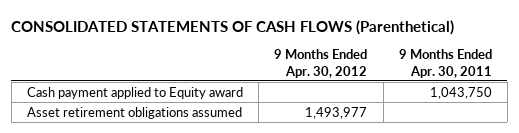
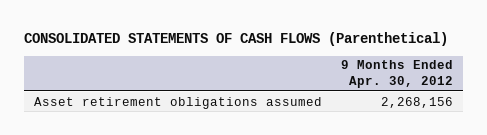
- | 9 Months Ended Apr. 30, 2012 | 9 Months Ended Apr. 30, 2011
+ | 9 Months Ended Apr. 30, 2012
- Cash payment applied to Equity award | | 1,043,750
- Asset retirement obligations assumed | 1,493,977 |
+ Asset retirement obligations assumed | 2,268,156

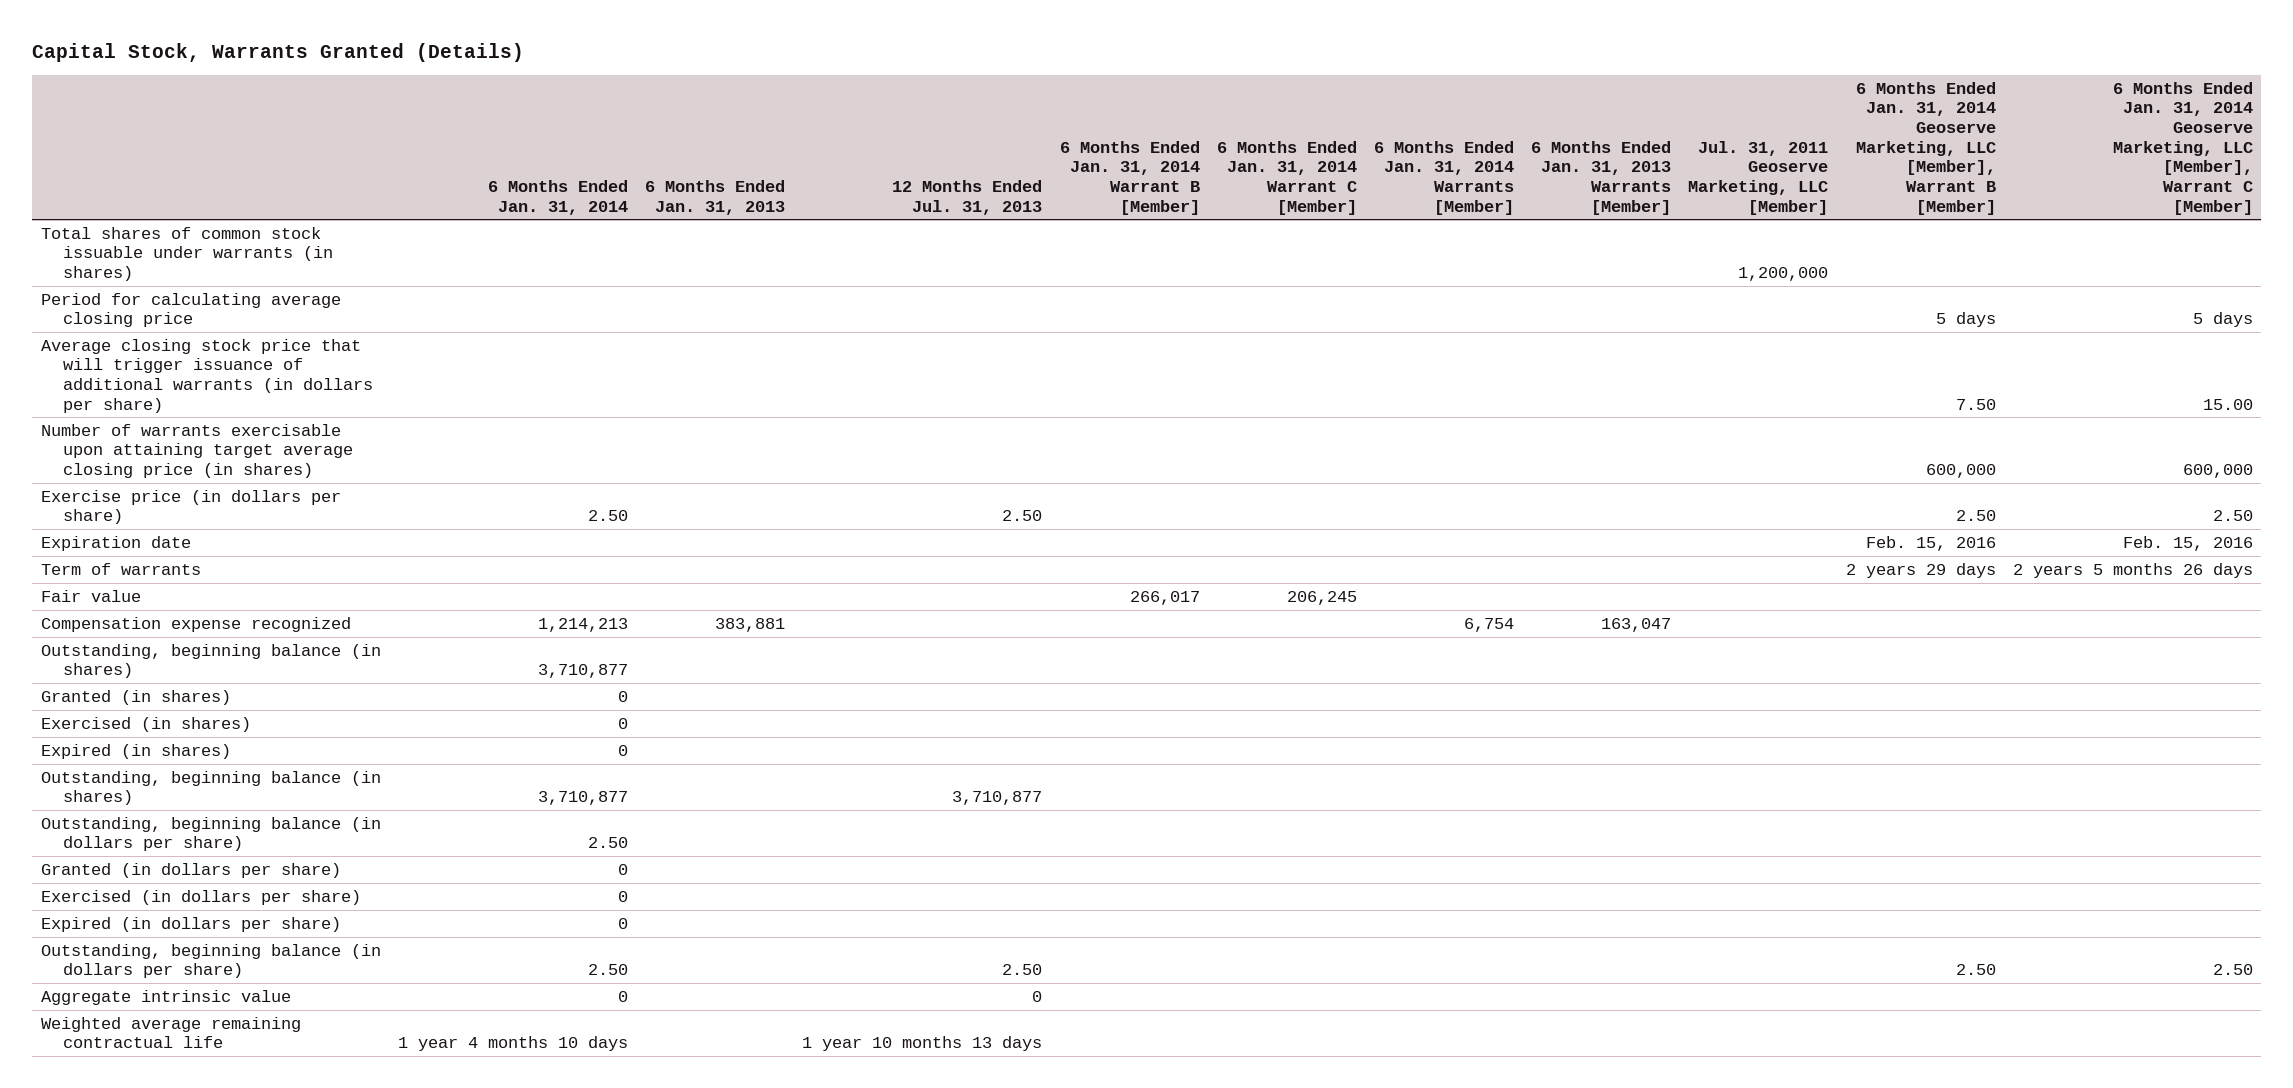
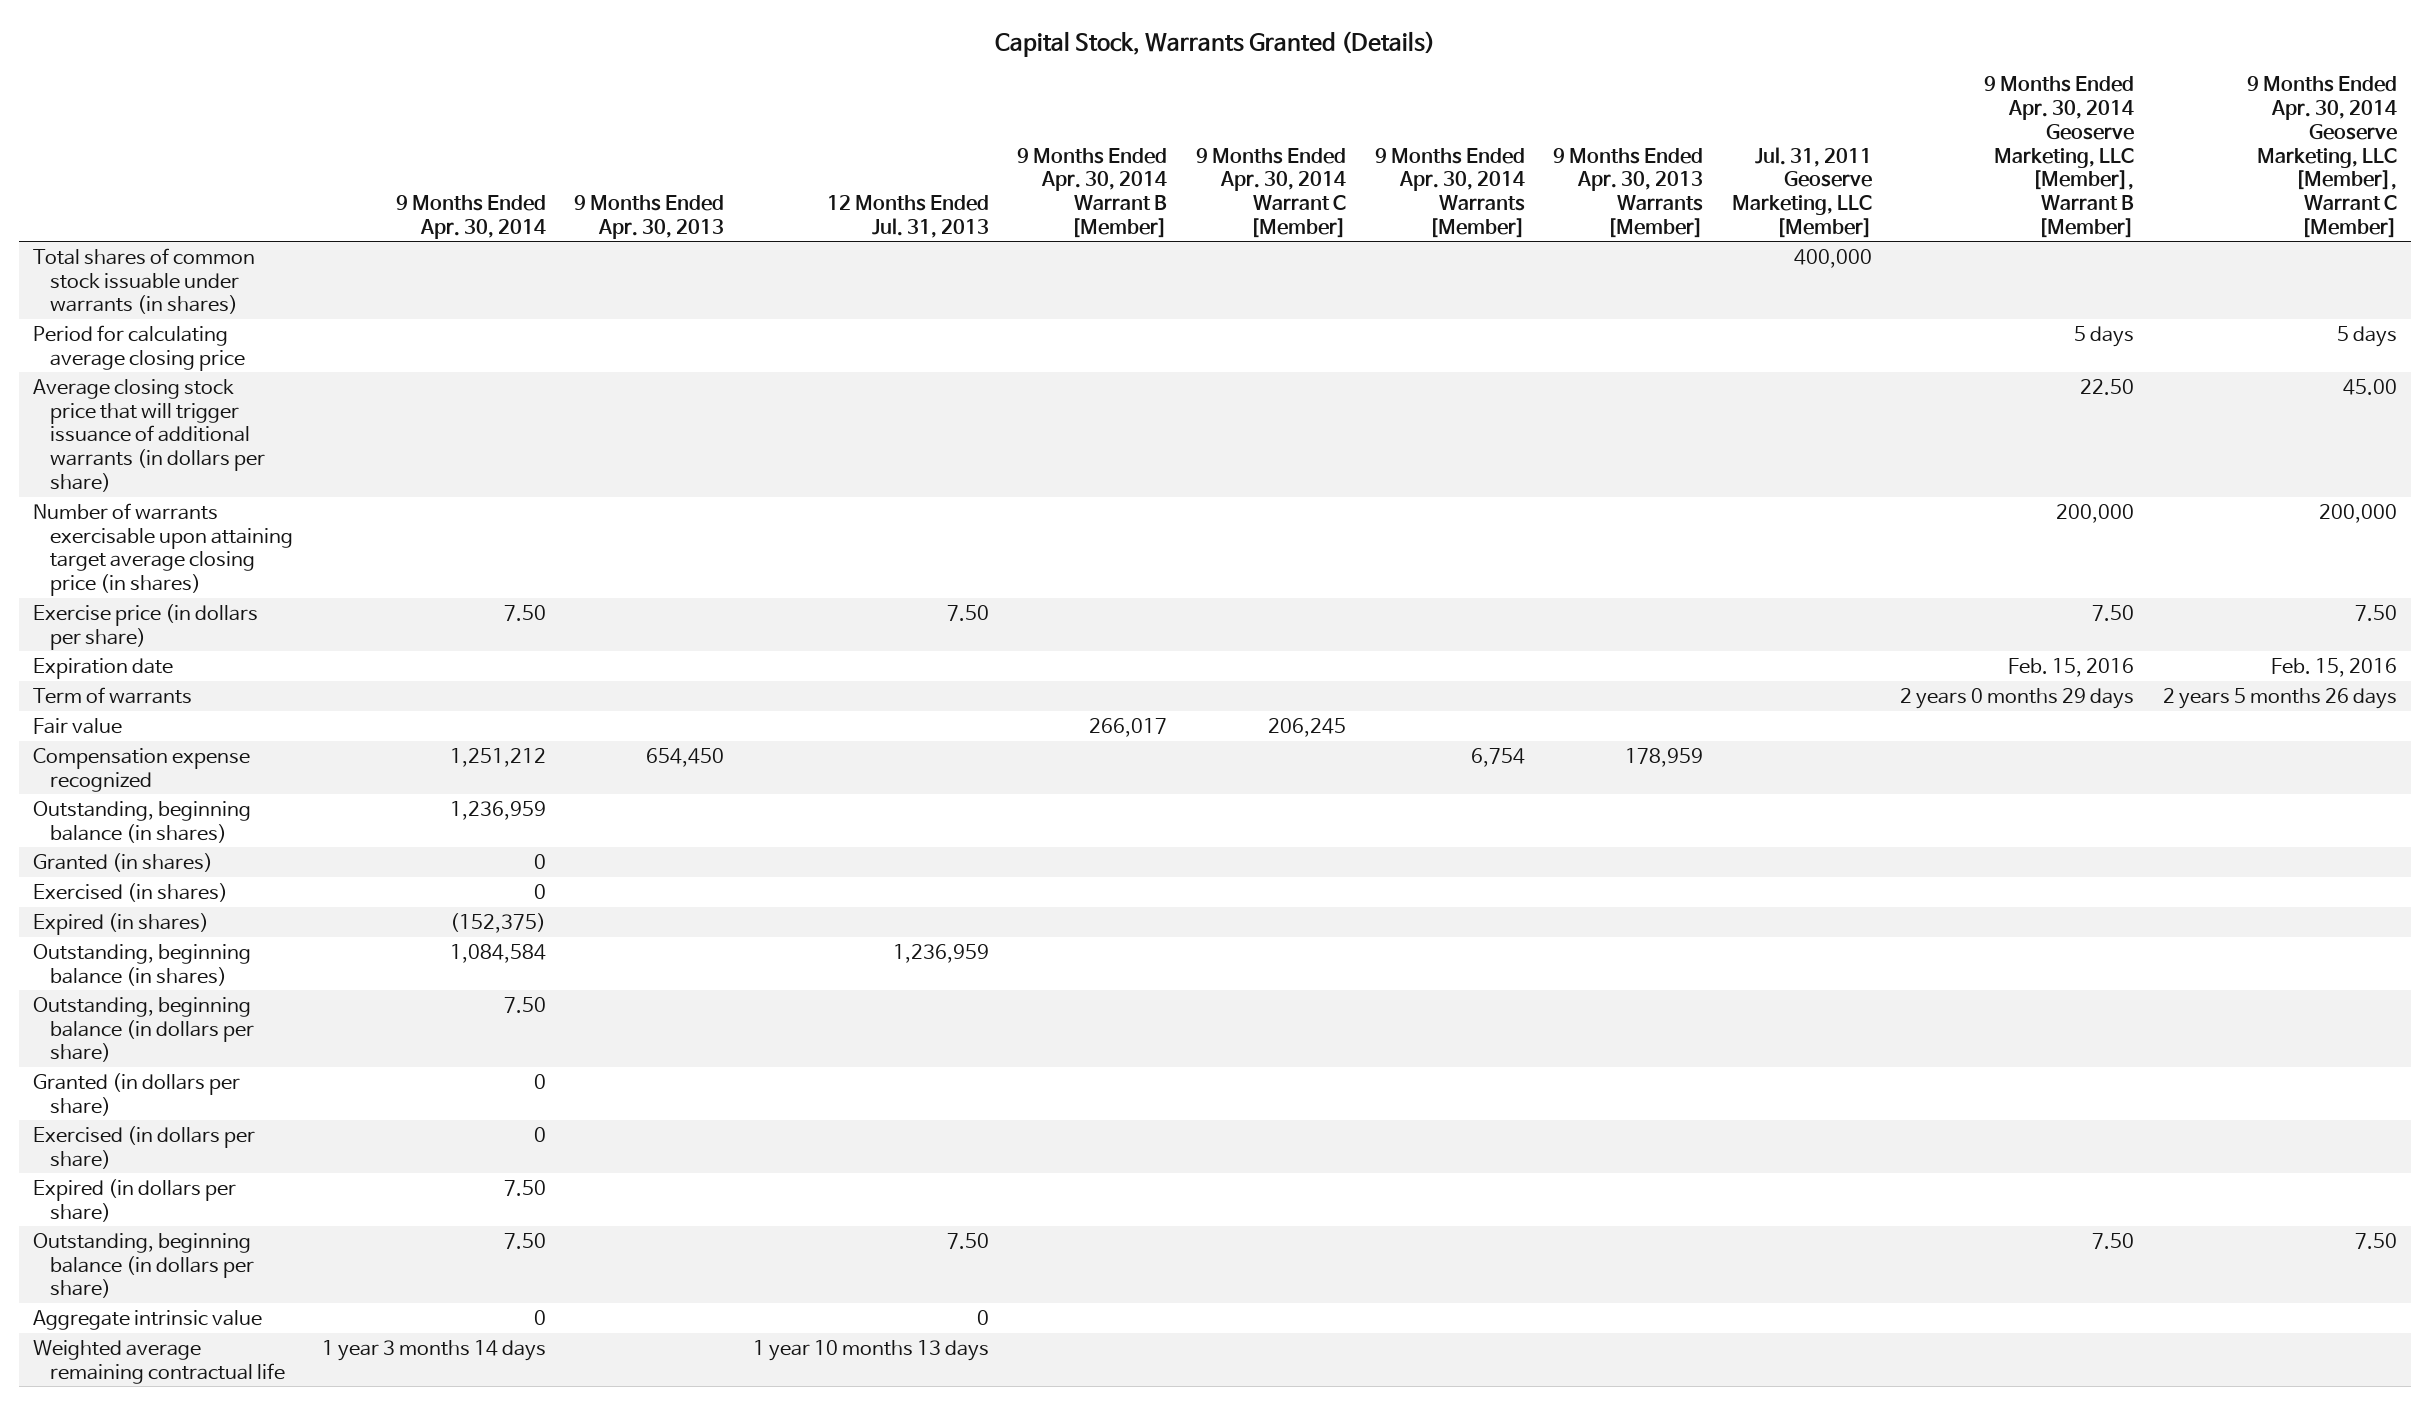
- | 6 Months Ended Jan. 31, 2014 | 6 Months Ended Jan. 31, 2013 | 12 Months Ended Jul. 31, 2013 | 6 Months Ended Jan. 31, 2014 Warrant B [Member] | 6 Months Ended Jan. 31, 2014 Warrant C [Member] | 6 Months Ended Jan. 31, 2014 Warrants [Member] | 6 Months Ended Jan. 31, 2013 Warrants [Member] | Jul. 31, 2011 Geoserve Marketing, LLC [Member] | 6 Months Ended Jan. 31, 2014 Geoserve Marketing, LLC [Member], Warrant B [Member] | 6 Months Ended Jan. 31, 2014 Geoserve Marketing, LLC [Member], Warrant C [Member]
+ | 9 Months Ended Apr. 30, 2014 | 9 Months Ended Apr. 30, 2013 | 12 Months Ended Jul. 31, 2013 | 9 Months Ended Apr. 30, 2014 Warrant B [Member] | 9 Months Ended Apr. 30, 2014 Warrant C [Member] | 9 Months Ended Apr. 30, 2014 Warrants [Member] | 9 Months Ended Apr. 30, 2013 Warrants [Member] | Jul. 31, 2011 Geoserve Marketing, LLC [Member] | 9 Months Ended Apr. 30, 2014 Geoserve Marketing, LLC [Member], Warrant B [Member] | 9 Months Ended Apr. 30, 2014 Geoserve Marketing, LLC [Member], Warrant C [Member]
- Total shares of common stock issuable under warrants (in shares) | | | | | | | | 1,200,000 | |
+ Total shares of common stock issuable under warrants (in shares) | | | | | | | | 400,000 | |
- Exercise price (in dollars per share) | 2.50 | | 2.50 | | | | | | 2.50 | 2.50
+ Exercise price (in dollars per share) | 7.50 | | 7.50 | | | | | | 7.50 | 7.50
- Outstanding, beginning balance (in shares) | 3,710,877 | | 3,710,877 | | | | | | |
+ Outstanding, beginning balance (in shares) | 1,084,584 | | 1,236,959 | | | | | | |
- Outstanding, beginning balance (in dollars per share) | 2.50 | | 2.50 | | | | | | 2.50 | 2.50
+ Outstanding, beginning balance (in dollars per share) | 7.50 | | 7.50 | | | | | | 7.50 | 7.50

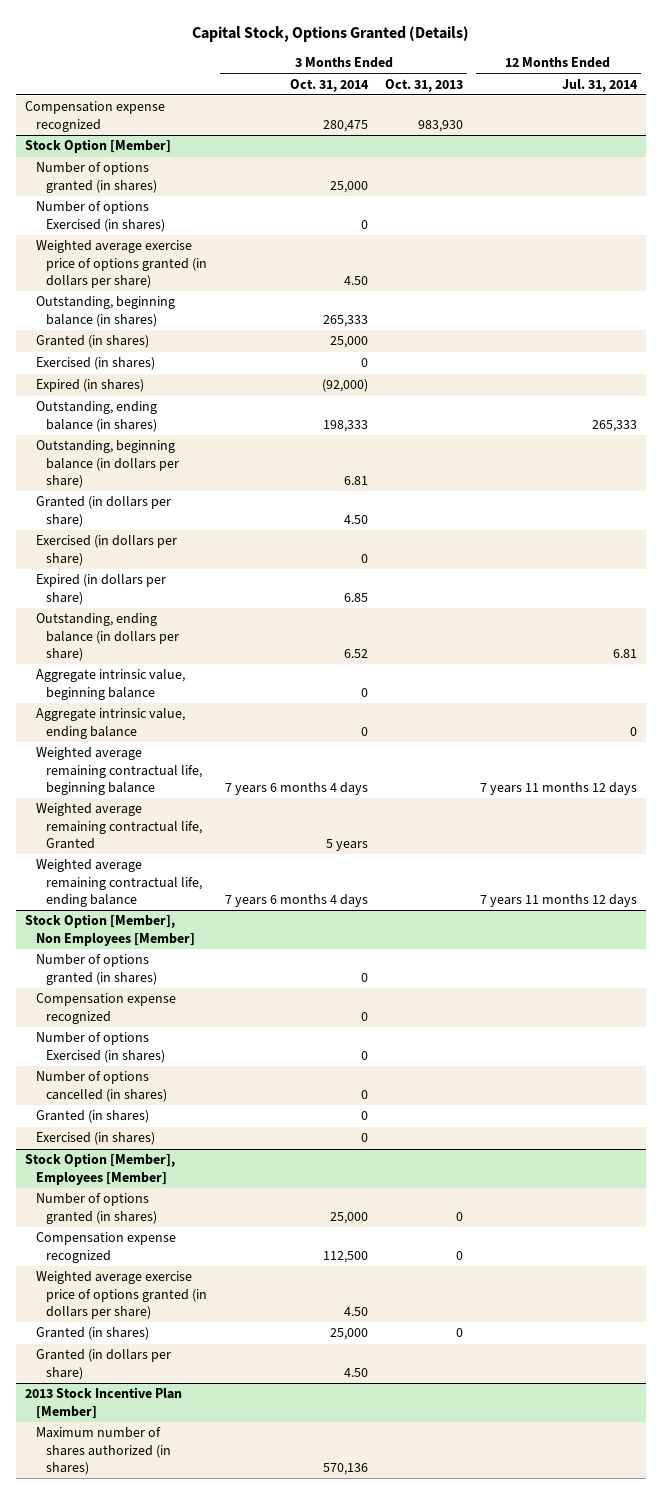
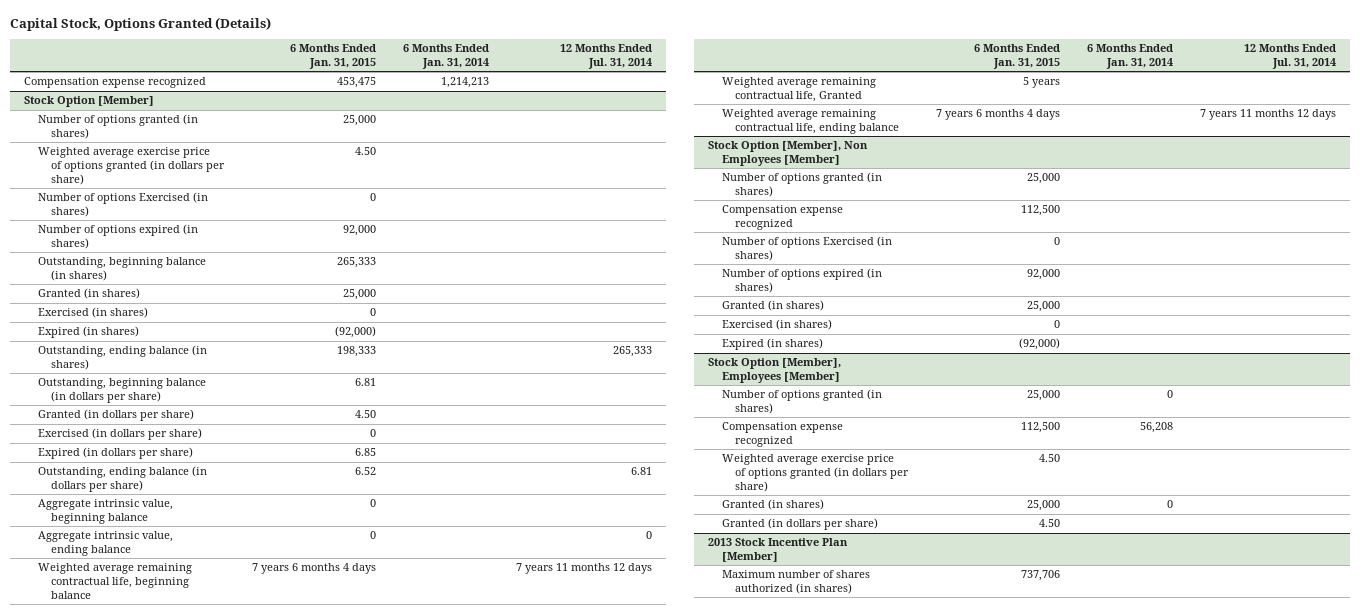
- | 3 Months Ended Oct. 31, 2014 | 3 Months Ended Oct. 31, 2013 | 12 Months Ended Jul. 31, 2014
+ | 6 Months Ended Jan. 31, 2015 | 6 Months Ended Jan. 31, 2014 | 12 Months Ended Jul. 31, 2014
@ Stock Option [Member]
moved down: Number of options Exercised (in shares) | 0 | |
+ Number of options expired (in shares) | 92,000 | |
@ Stock Option [Member], Non Employees [Member]
- Number of options cancelled (in shares) | 0 | |
+ Number of options expired (in shares) | 92,000 | |
+ Expired (in shares) | (92,000) | |

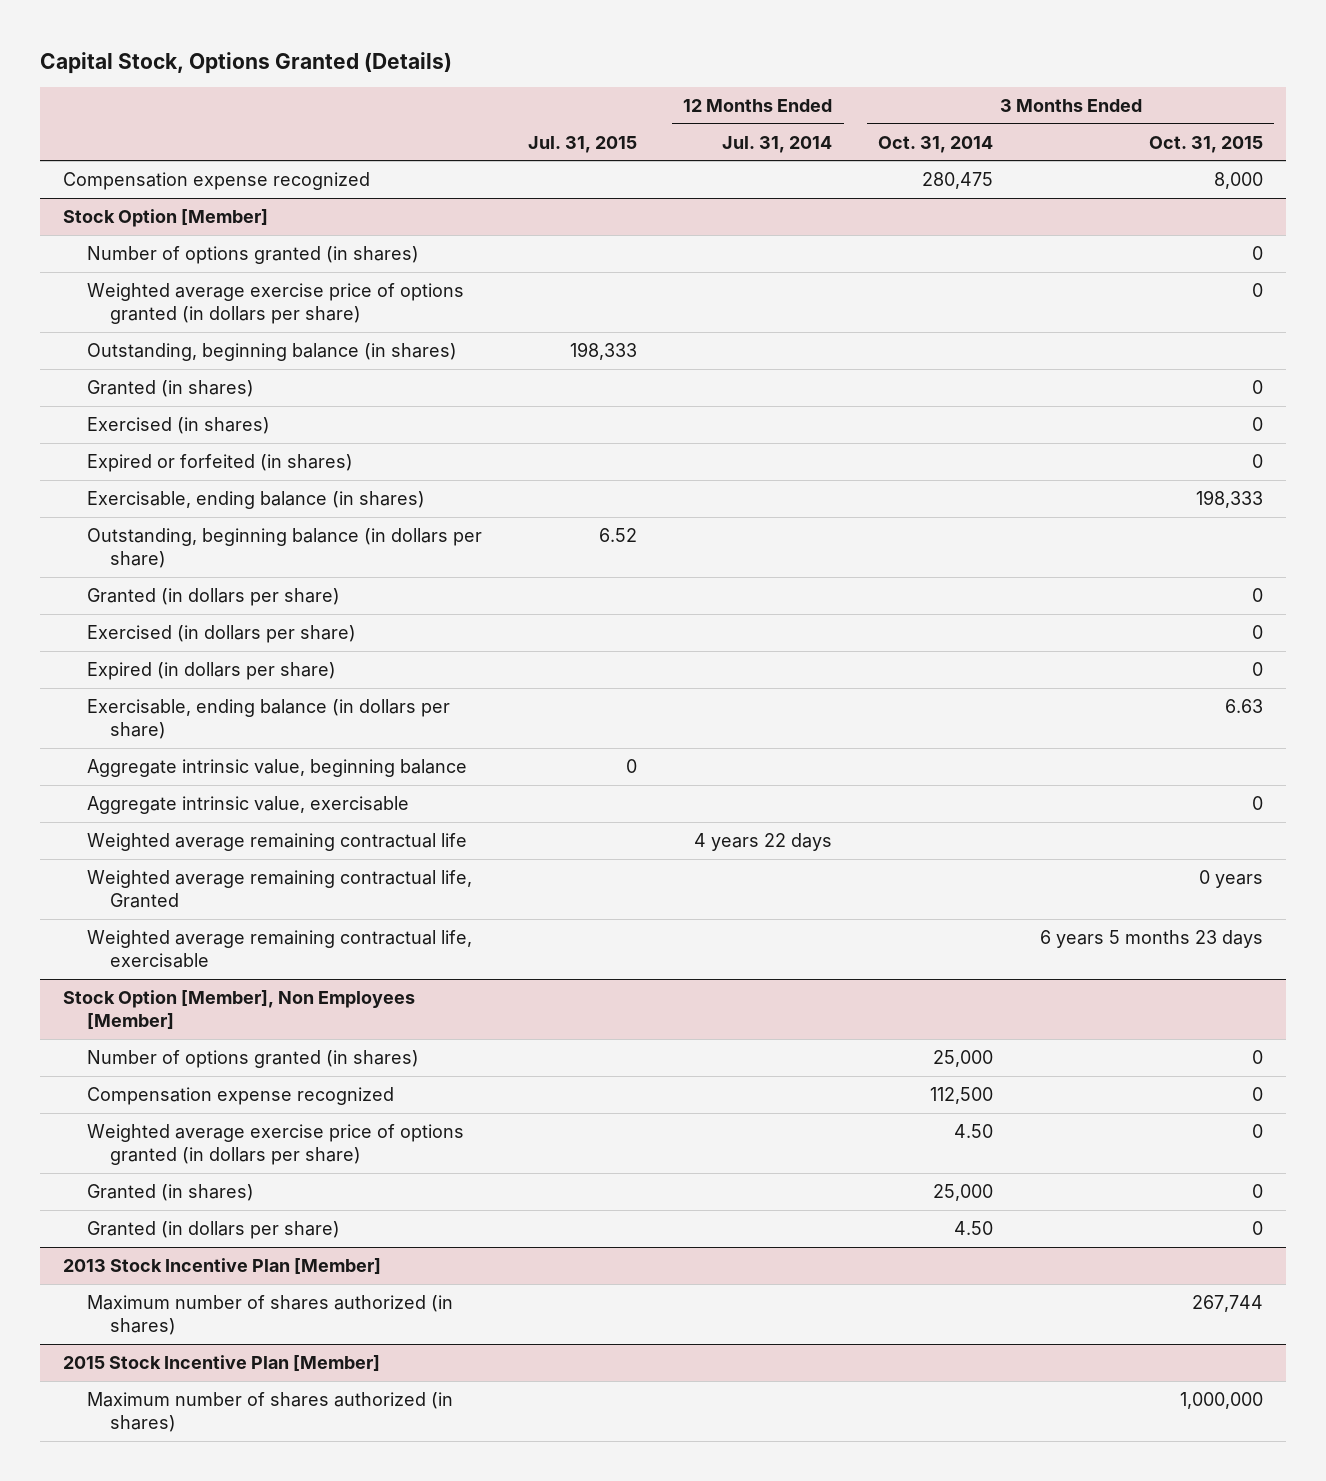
- | 6 Months Ended Jan. 31, 2015 | 6 Months Ended Jan. 31, 2014 | 12 Months Ended Jul. 31, 2014
+ | Jul. 31, 2015 | 12 Months Ended Jul. 31, 2014 | 3 Months Ended Oct. 31, 2014 | 3 Months Ended Oct. 31, 2015
@ Stock Option [Member]
- Number of options Exercised (in shares) | 0 | |
- Number of options expired (in shares) | 92,000 | |
- Expired (in shares) | (92,000) | |
- Outstanding, ending balance (in shares) | 198,333 | | 265,333
+ Expired or forfeited (in shares) | | | | 0
+ Exercisable, ending balance (in shares) | | | | 198,333
- Outstanding, ending balance (in dollars per share) | 6.52 | | 6.81
+ Exercisable, ending balance (in dollars per share) | | | | 6.63
- Aggregate intrinsic value, ending balance | 0 | | 0
- Weighted average remaining contractual life, beginning balance | 7 years 6 months 4 days | | 7 years 11 months 12 days
+ Aggregate intrinsic value, exercisable | | | | 0
+ Weighted average remaining contractual life | | 4 years 22 days | |
- Weighted average remaining contractual life, ending balance | 7 years 6 months 4 days | | 7 years 11 months 12 days
+ Weighted average remaining contractual life, exercisable | | | | 6 years 5 months 23 days
@ Stock Option [Member], Non Employees [Member]
- Number of options Exercised (in shares) | 0 | |
- Number of options expired (in shares) | 92,000 | |
+ Weighted average exercise price of options granted (in dollars per share) | | | 4.50 | 0
- Exercised (in shares) | 0 | |
- Expired (in shares) | (92,000) | |
- Stock Option [Member], Employees [Member]
- Number of options granted (in shares) | 25,000 | 0 |
- Compensation expense recognized | 112,500 | 56,208 |
- Weighted average exercise price of options granted (in dollars per share) | 4.50 | |
- Granted (in shares) | 25,000 | 0 |
- Granted (in dollars per share) | 4.50 | |
@ Stock Option [Member], Non Employees [Member]
+ Granted (in dollars per share) | | | 4.50 | 0
+ 2015 Stock Incentive Plan [Member]
+ Maximum number of shares authorized (in shares) | | | | 1,000,000

